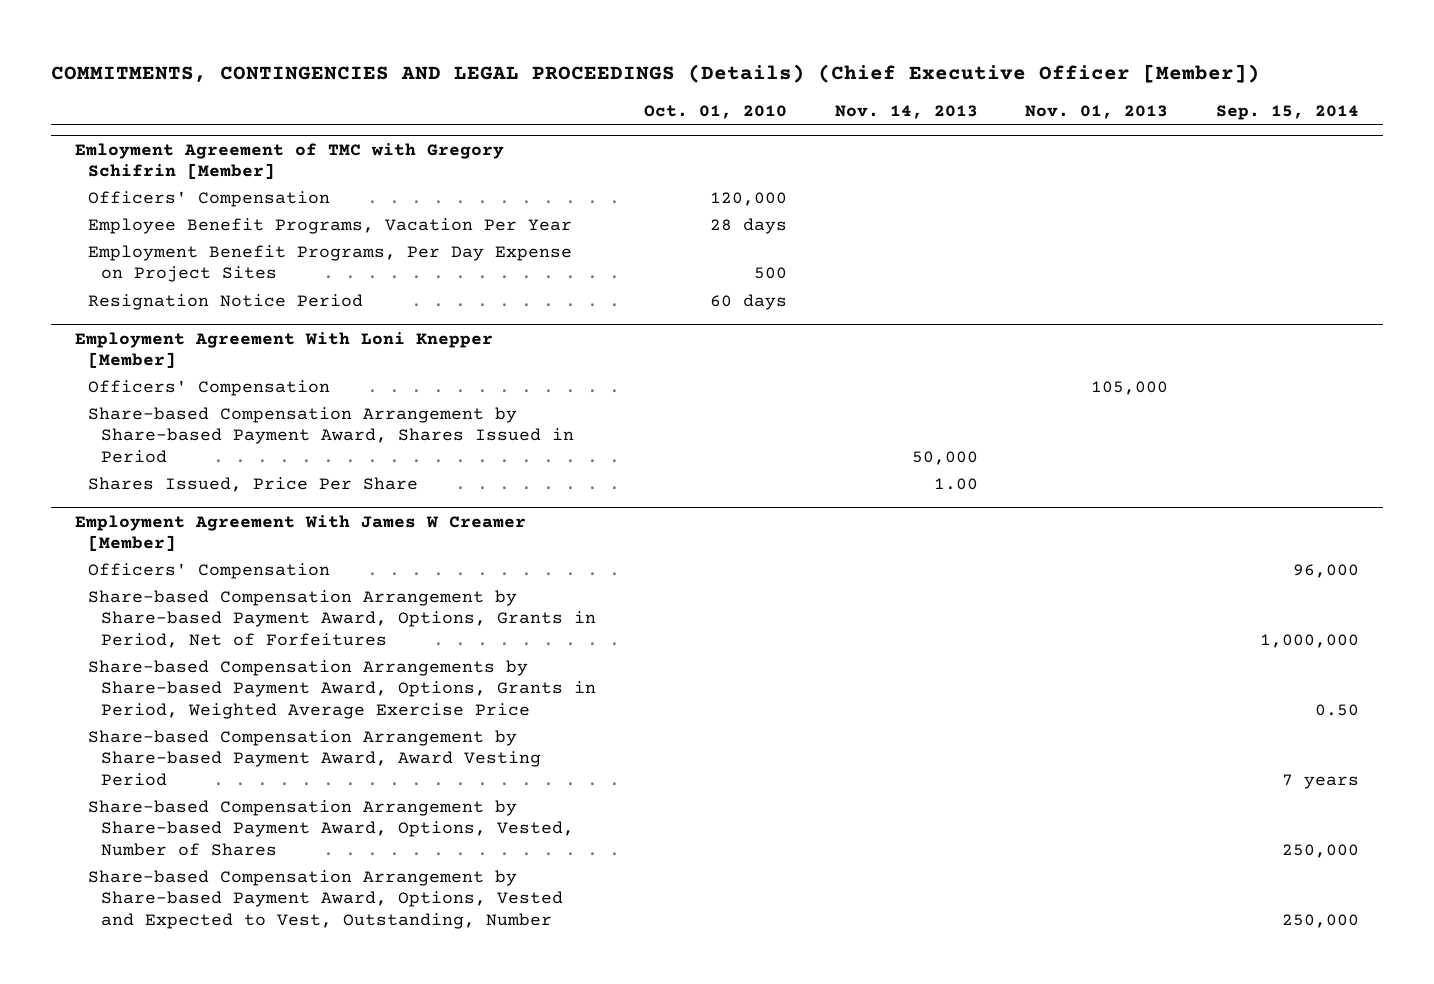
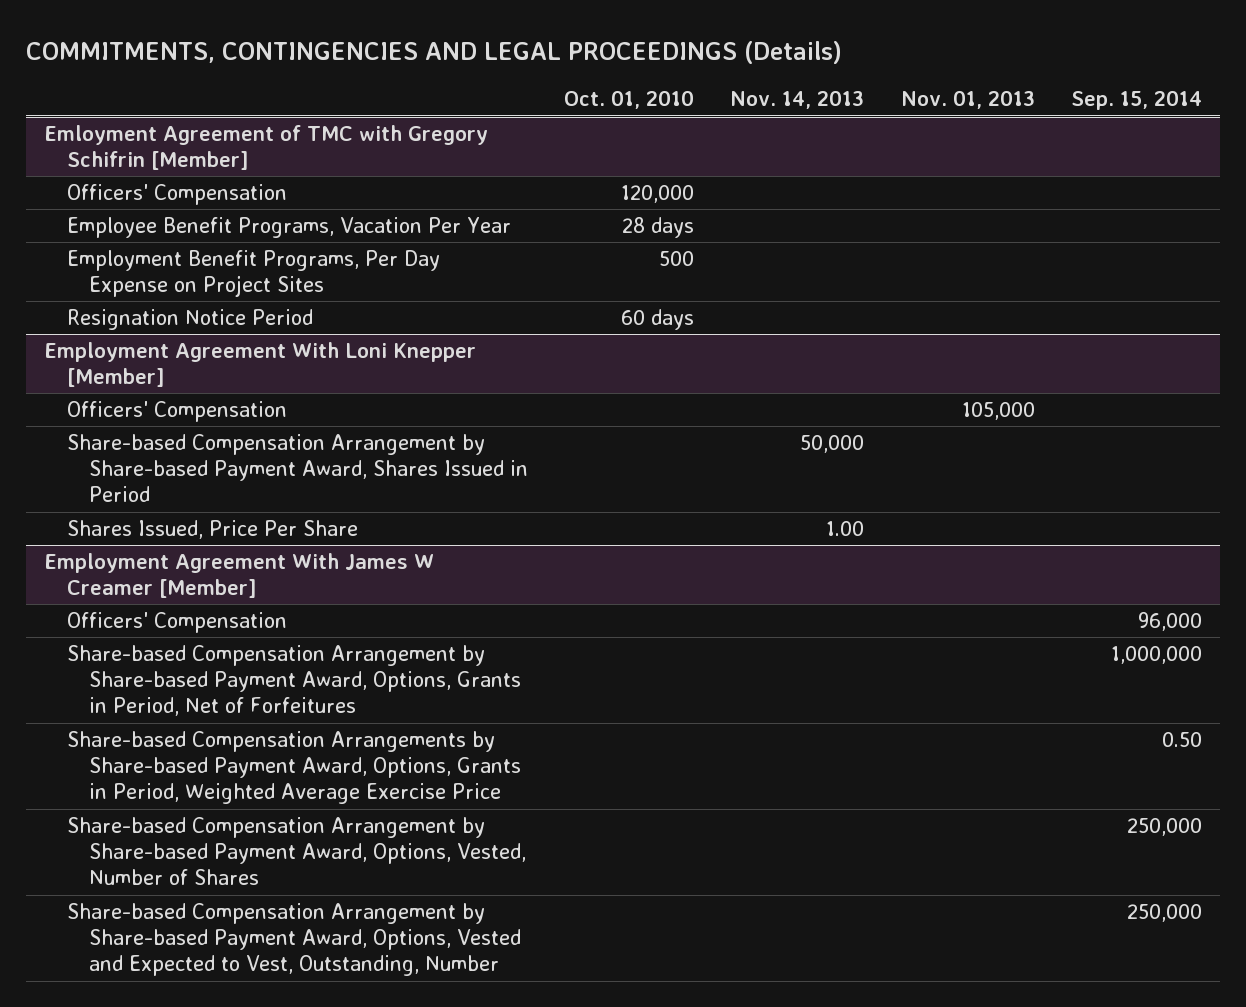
- COMMITMENTS, CONTINGENCIES AND LEGAL PROCEEDINGS (Details) (Chief Executive Officer [Member])
+ COMMITMENTS, CONTINGENCIES AND LEGAL PROCEEDINGS (Details)
@ Employment Agreement With James W Creamer [Member]
- Share-based Compensation Arrangement by Share-based Payment Award, Award Vesting Period | | | | 7 years

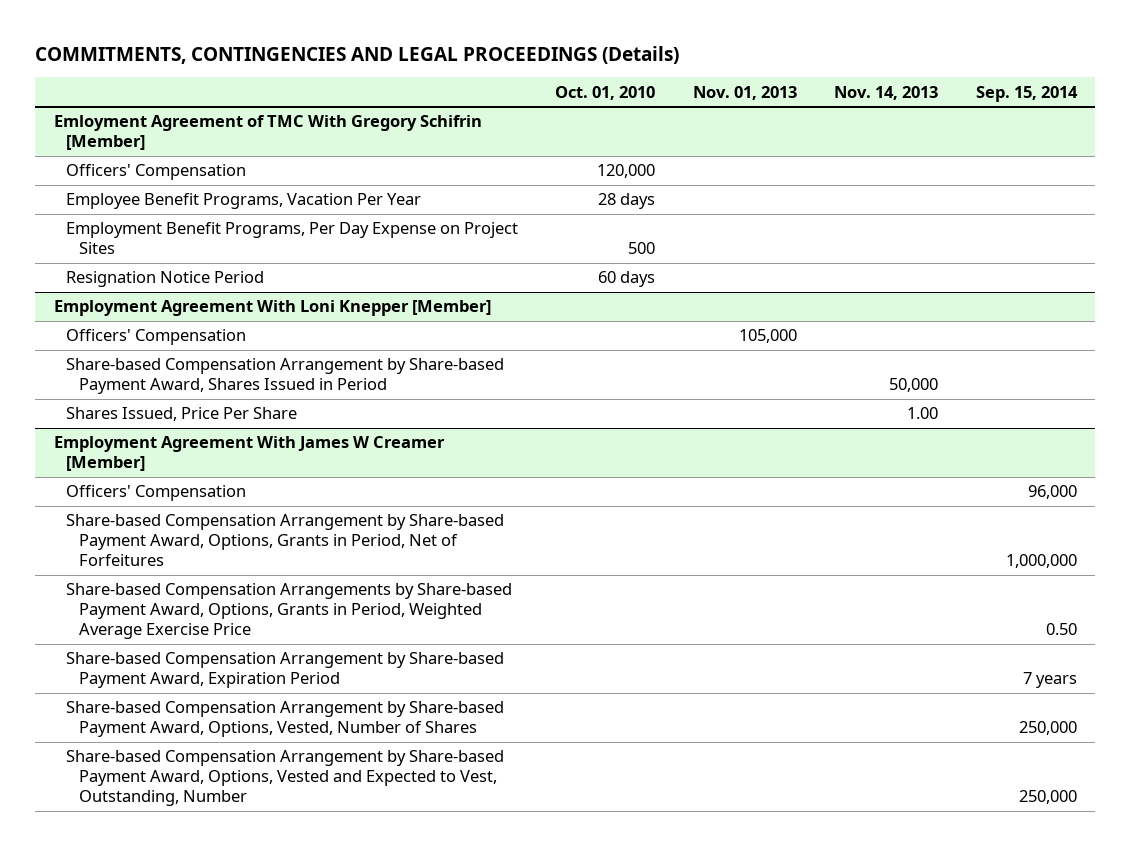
- | Oct. 01, 2010 | Nov. 14, 2013 | Nov. 01, 2013 | Sep. 15, 2014
+ | Oct. 01, 2010 | Nov. 01, 2013 | Nov. 14, 2013 | Sep. 15, 2014
- Emloyment Agreement of TMC with Gregory Schifrin [Member]
+ Emloyment Agreement of TMC With Gregory Schifrin [Member]
@ Employment Agreement With James W Creamer [Member]
+ Share-based Compensation Arrangement by Share-based Payment Award, Expiration Period | | | | 7 years

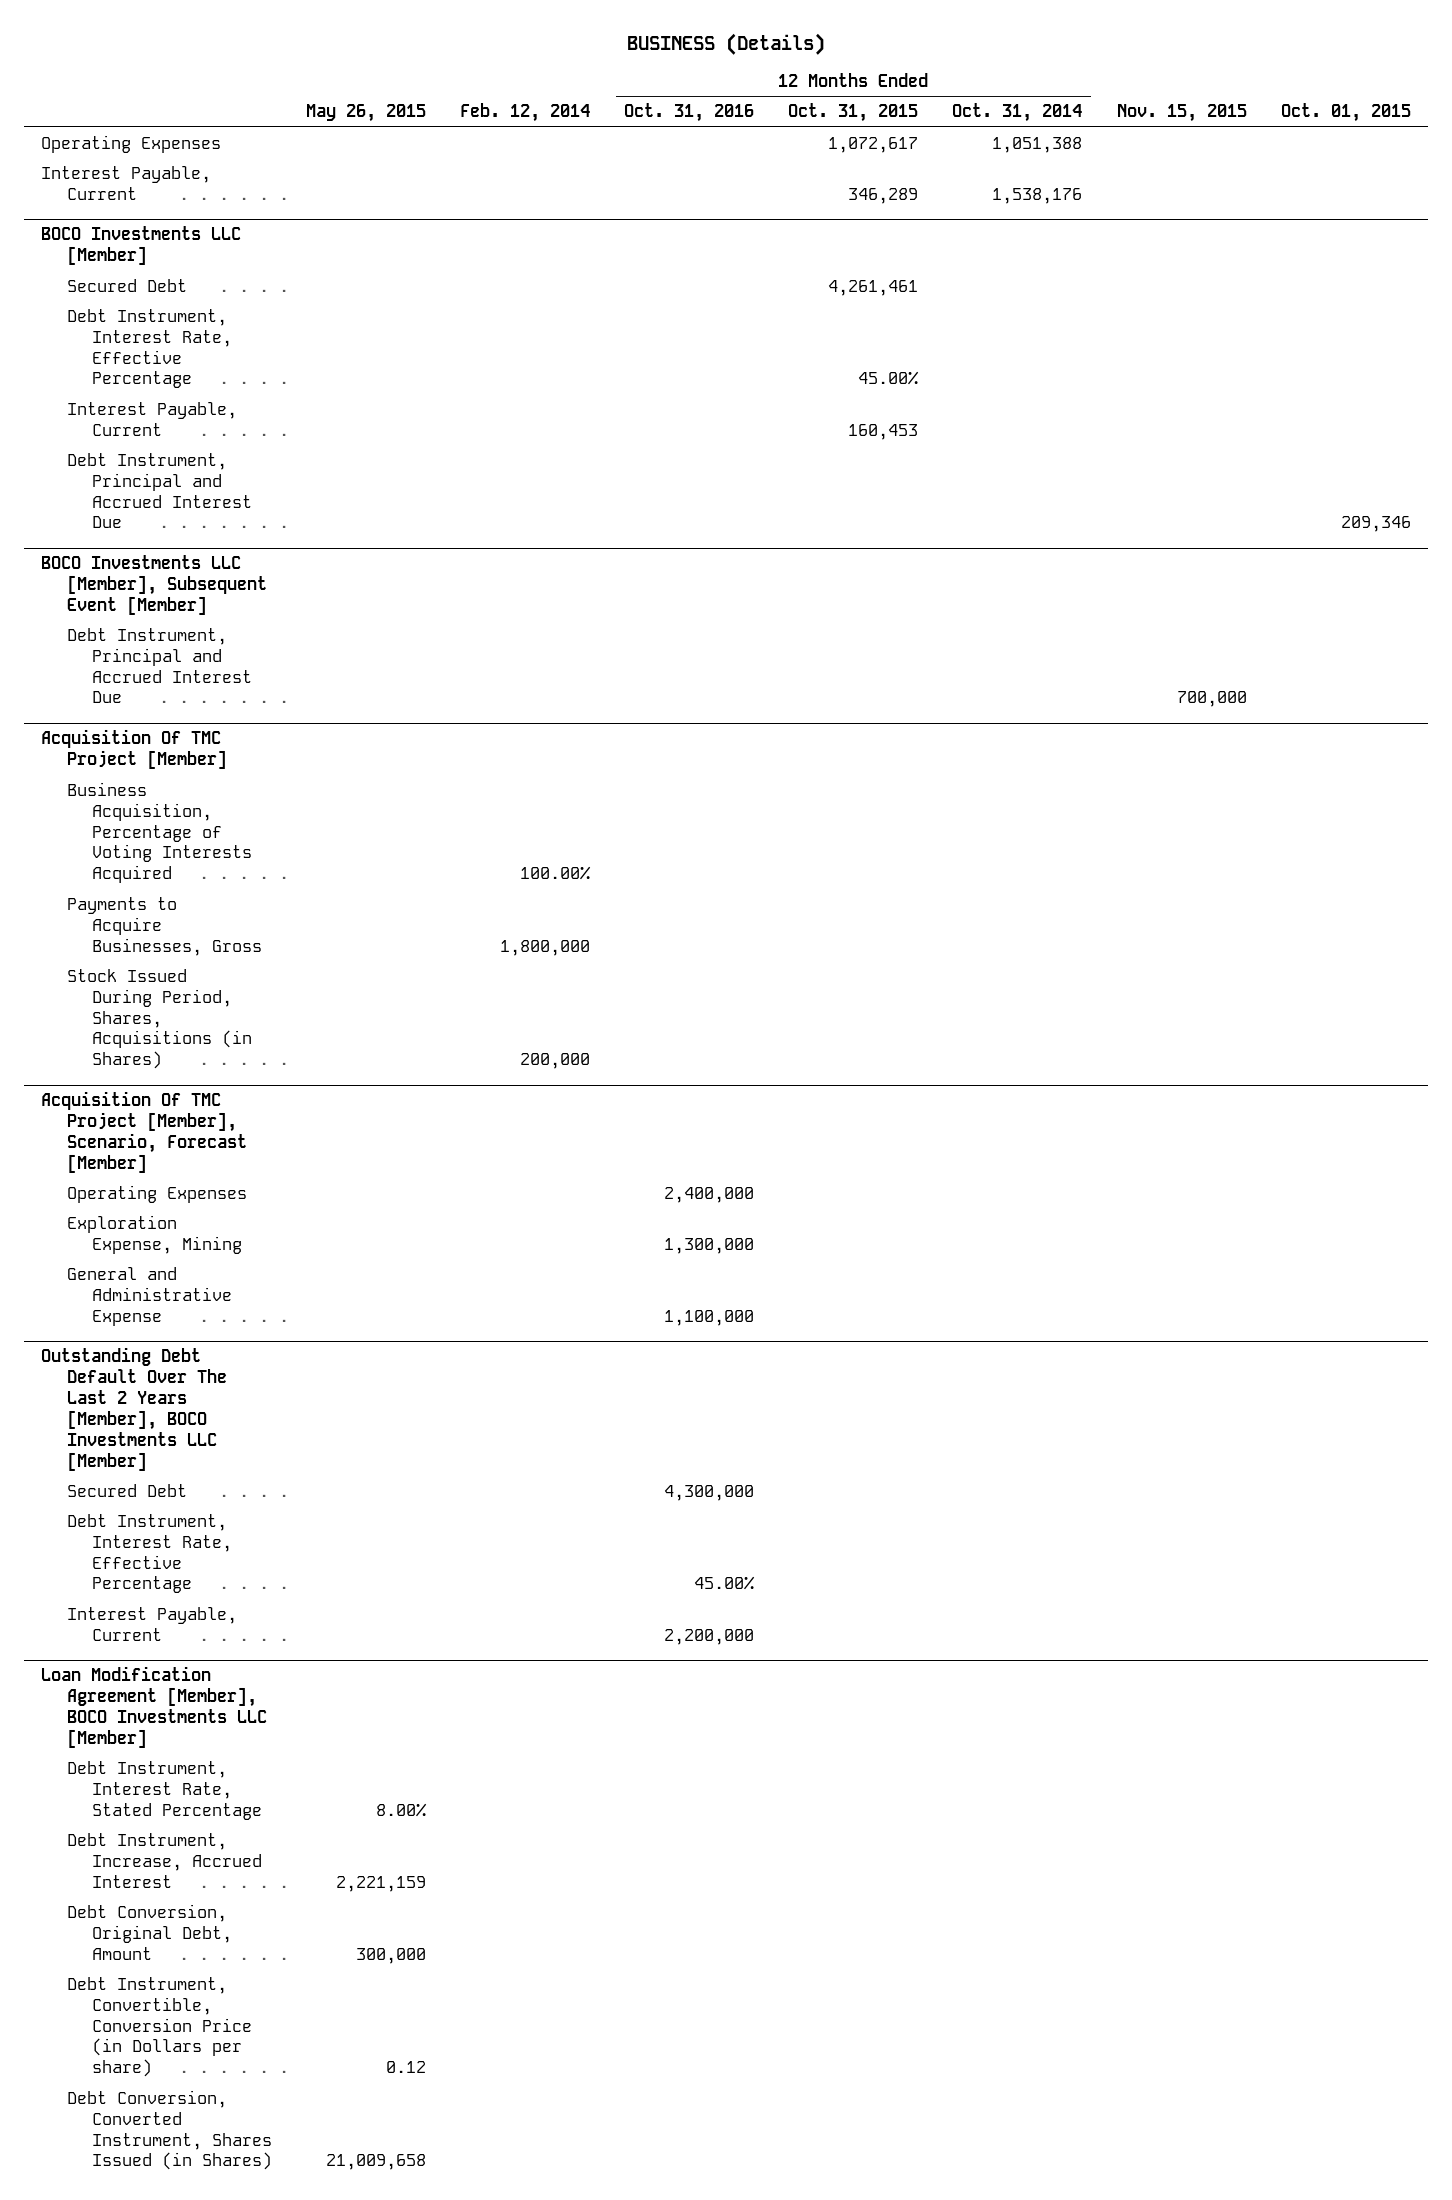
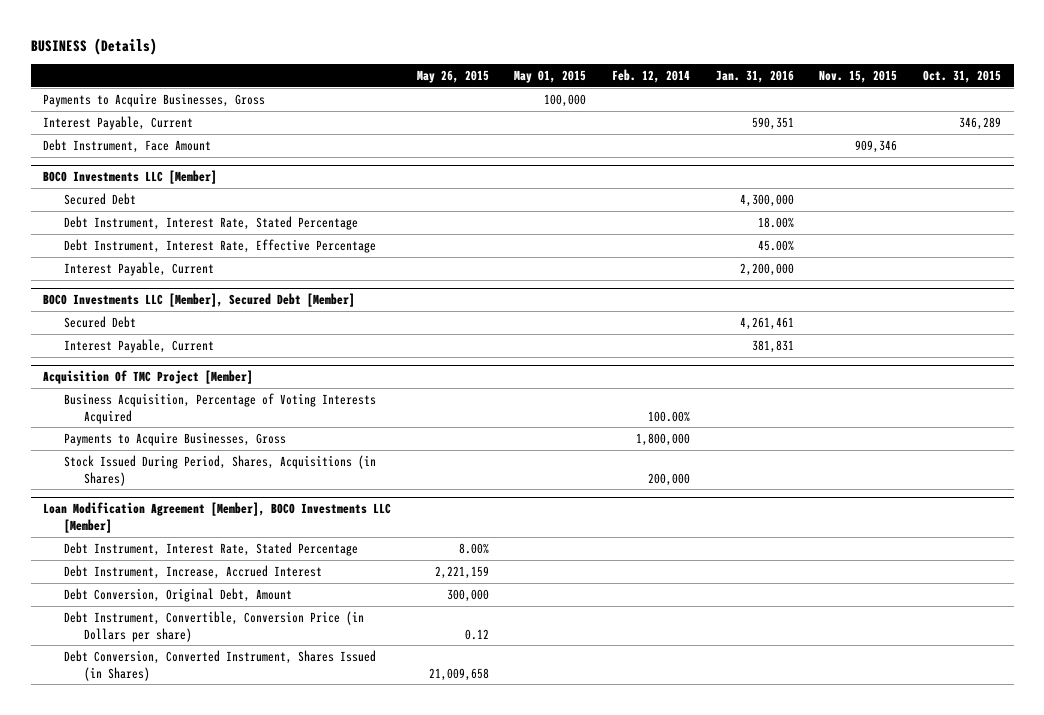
- | May 26, 2015 | Feb. 12, 2014 | 12 Months Ended Oct. 31, 2016 | 12 Months Ended Oct. 31, 2015 | 12 Months Ended Oct. 31, 2014 | Nov. 15, 2015 | Oct. 01, 2015
+ | May 26, 2015 | May 01, 2015 | Feb. 12, 2014 | Jan. 31, 2016 | Nov. 15, 2015 | Oct. 31, 2015
- Operating Expenses | | | | 1,072,617 | 1,051,388 | |
+ Payments to Acquire Businesses, Gross | | 100,000 | | | |
+ Debt Instrument, Face Amount | | | | | 909,346 |
@ BOCO Investments LLC [Member]
+ Debt Instrument, Interest Rate, Stated Percentage | | | | 18.00% | |
- Debt Instrument, Principal and Accrued Interest Due | | | | | | | 209,346
- BOCO Investments LLC [Member], Subsequent Event [Member]
- Debt Instrument, Principal and Accrued Interest Due | | | | | | 700,000 |
+ BOCO Investments LLC [Member], Secured Debt [Member]
+ Secured Debt | | | | 4,261,461 | |
+ Interest Payable, Current | | | | 381,831 | |
- Acquisition Of TMC Project [Member], Scenario, Forecast [Member]
- Operating Expenses | | | 2,400,000 | | | |
- Exploration Expense, Mining | | | 1,300,000 | | | |
- General and Administrative Expense | | | 1,100,000 | | | |
- Outstanding Debt Default Over The Last 2 Years [Member], BOCO Investments LLC [Member]
- Secured Debt | | | 4,300,000 | | | |
- Debt Instrument, Interest Rate, Effective Percentage | | | 45.00% | | | |
- Interest Payable, Current | | | 2,200,000 | | | |

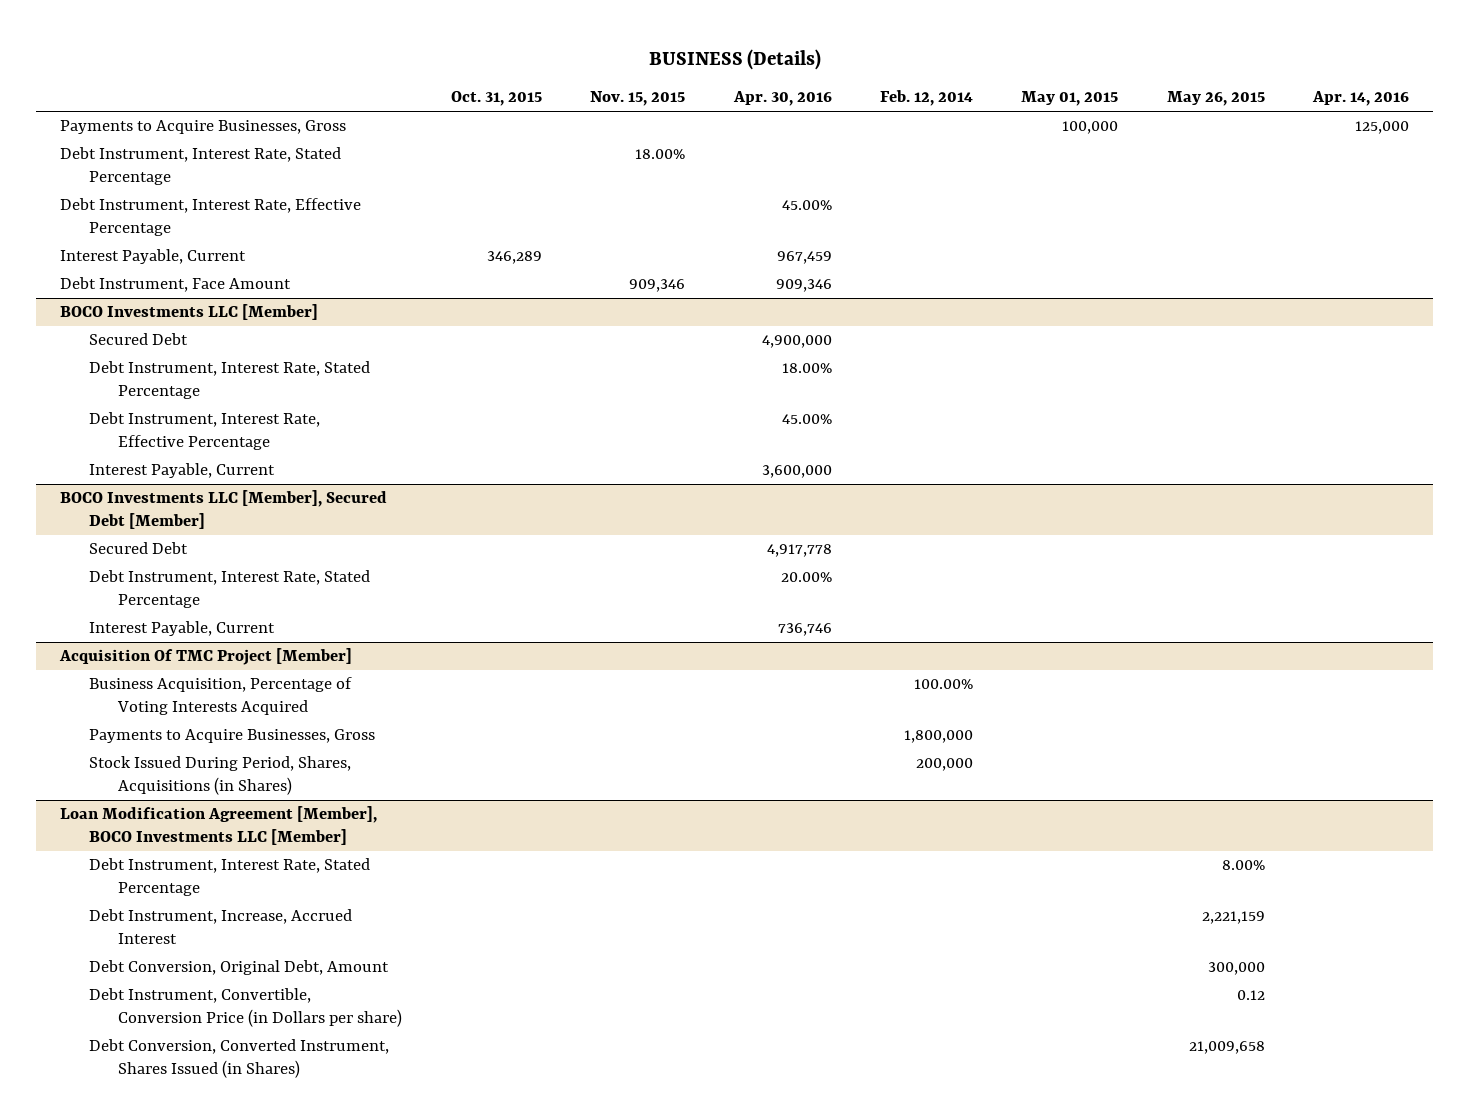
- | May 26, 2015 | May 01, 2015 | Feb. 12, 2014 | Jan. 31, 2016 | Nov. 15, 2015 | Oct. 31, 2015
+ | Oct. 31, 2015 | Nov. 15, 2015 | Apr. 30, 2016 | Feb. 12, 2014 | May 01, 2015 | May 26, 2015 | Apr. 14, 2016
+ Debt Instrument, Interest Rate, Stated Percentage | | 18.00% | | | | |
+ Debt Instrument, Interest Rate, Effective Percentage | | | 45.00% | | | |
@ BOCO Investments LLC [Member], Secured Debt [Member]
+ Debt Instrument, Interest Rate, Stated Percentage | | | 20.00% | | | |

